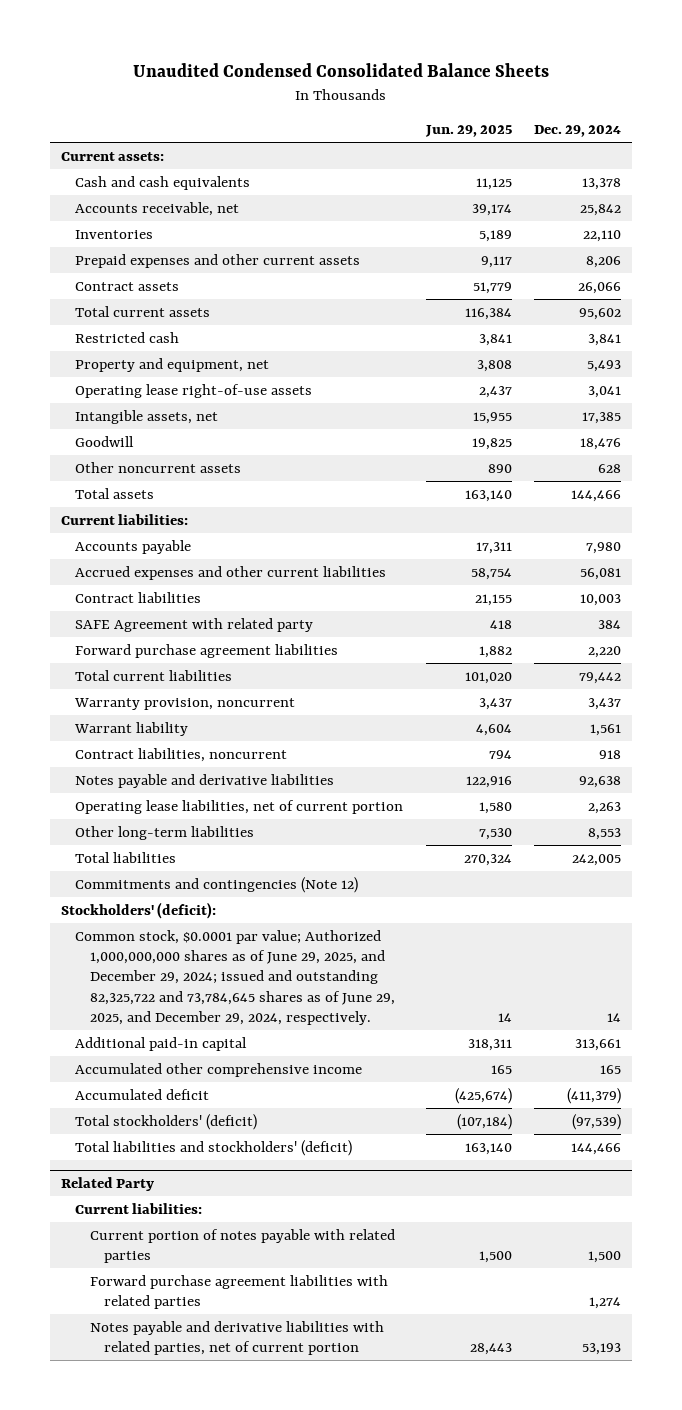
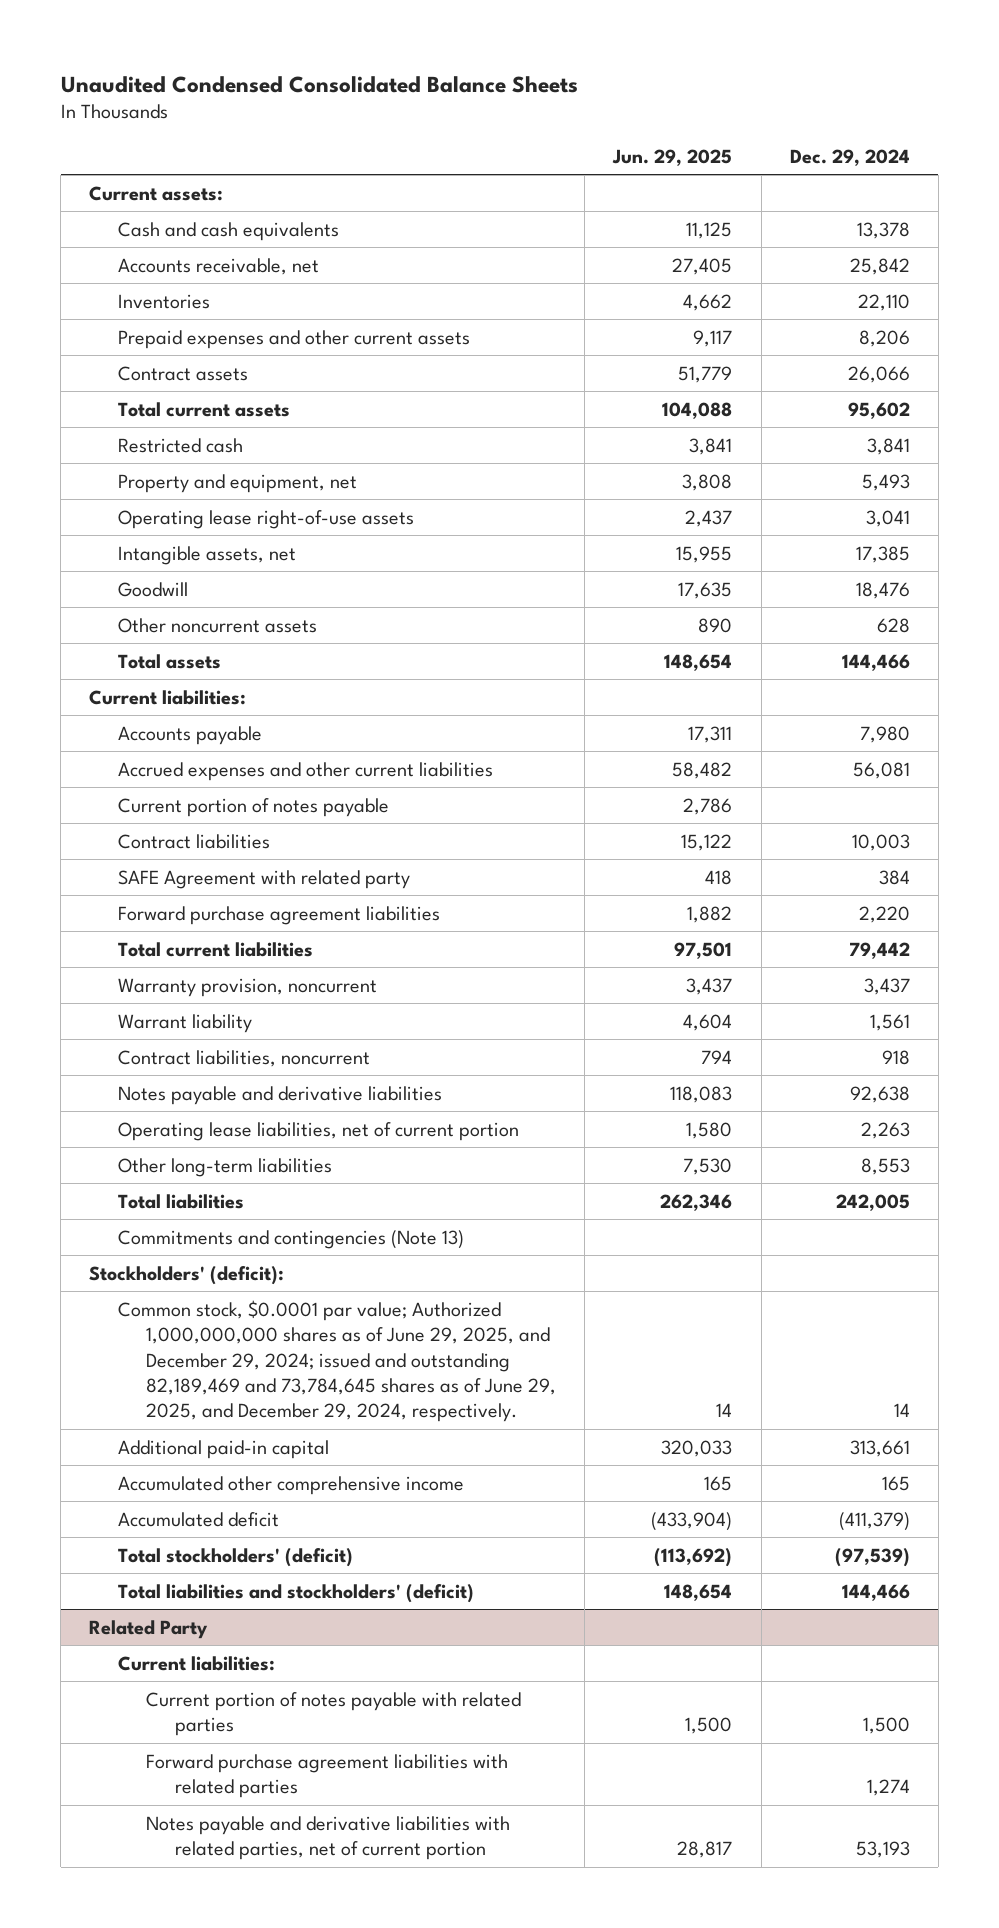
- Accounts receivable, net | 39,174 | 25,842
- Inventories | 5,189 | 22,110
+ Accounts receivable, net | 27,405 | 25,842
+ Inventories | 4,662 | 22,110
- Total current assets | 116,384 | 95,602
+ Total current assets | 104,088 | 95,602
- Goodwill | 19,825 | 18,476
+ Goodwill | 17,635 | 18,476
- Total assets | 163,140 | 144,466
+ Total assets | 148,654 | 144,466
- Accrued expenses and other current liabilities | 58,754 | 56,081
- Contract liabilities | 21,155 | 10,003
+ Accrued expenses and other current liabilities | 58,482 | 56,081
+ Current portion of notes payable | 2,786 |
+ Contract liabilities | 15,122 | 10,003
- Total current liabilities | 101,020 | 79,442
+ Total current liabilities | 97,501 | 79,442
- Notes payable and derivative liabilities | 122,916 | 92,638
+ Notes payable and derivative liabilities | 118,083 | 92,638
- Total liabilities | 270,324 | 242,005
- Commitments and contingencies (Note 12)
+ Total liabilities | 262,346 | 242,005
+ Commitments and contingencies (Note 13)
- Common stock, $0.0001 par value; Authorized 1,000,000,000 shares as of June 29, 2025, and December 29, 2024; issued and outstanding 82,325,722 and 73,784,645 shares as of June 29, 2025, and December 29, 2024, respectively. | 14 | 14
- Additional paid-in capital | 318,311 | 313,661
+ Common stock, $0.0001 par value; Authorized 1,000,000,000 shares as of June 29, 2025, and December 29, 2024; issued and outstanding 82,189,469 and 73,784,645 shares as of June 29, 2025, and December 29, 2024, respectively. | 14 | 14
+ Additional paid-in capital | 320,033 | 313,661
- Accumulated deficit | (425,674) | (411,379)
- Total stockholders' (deficit) | (107,184) | (97,539)
- Total liabilities and stockholders' (deficit) | 163,140 | 144,466
+ Accumulated deficit | (433,904) | (411,379)
+ Total stockholders' (deficit) | (113,692) | (97,539)
+ Total liabilities and stockholders' (deficit) | 148,654 | 144,466
@ Related Party
- Notes payable and derivative liabilities with related parties, net of current portion | 28,443 | 53,193
+ Notes payable and derivative liabilities with related parties, net of current portion | 28,817 | 53,193

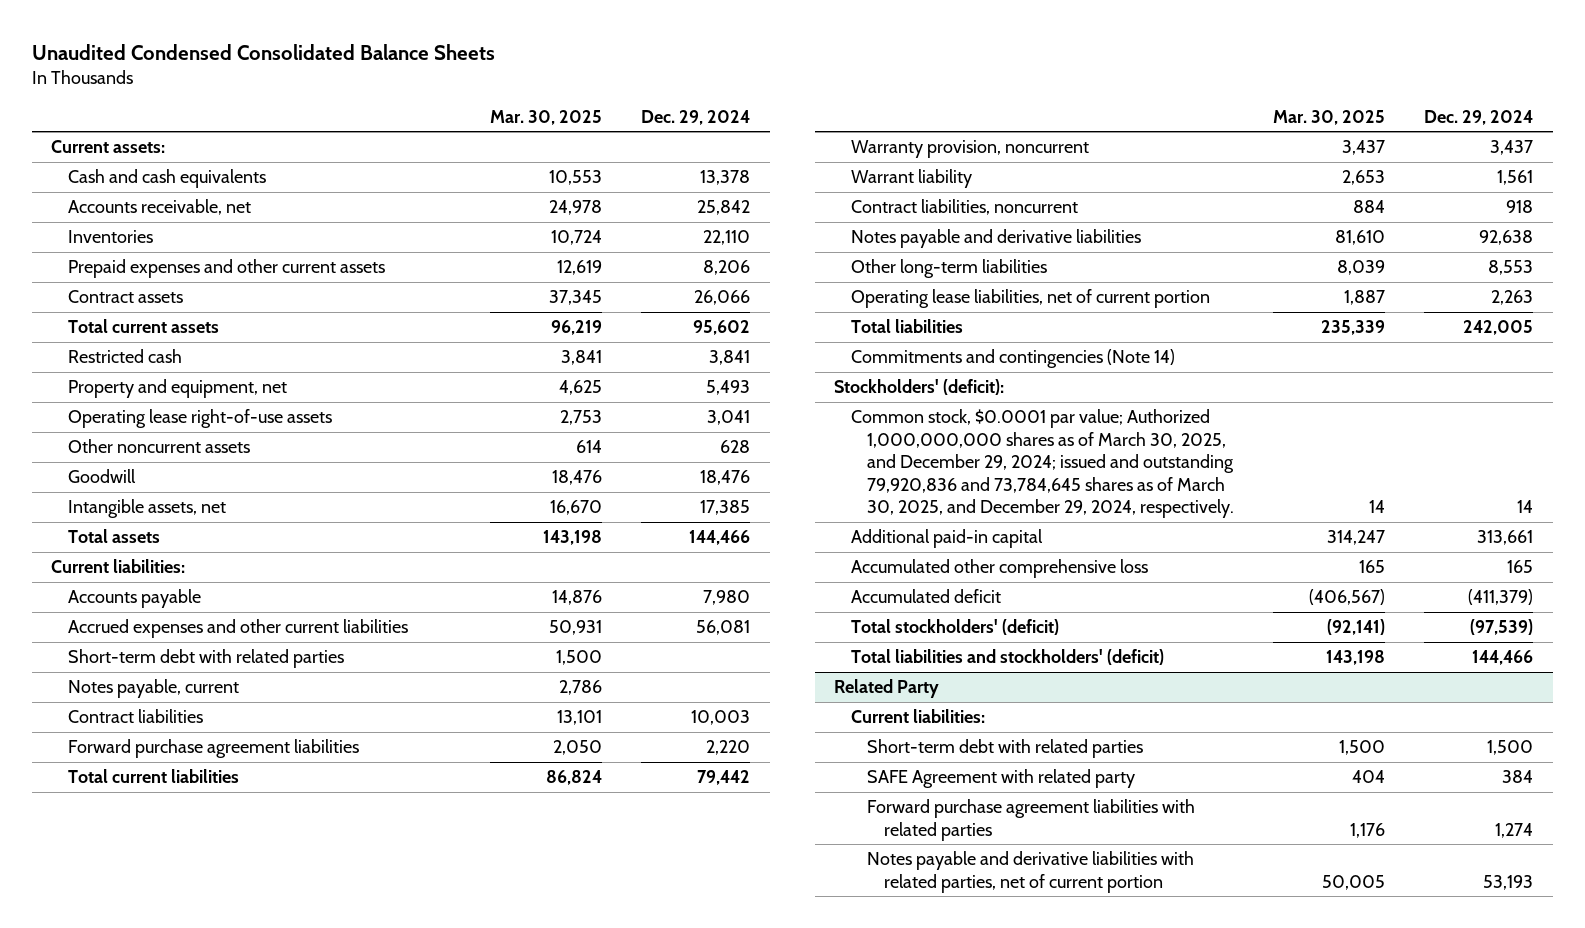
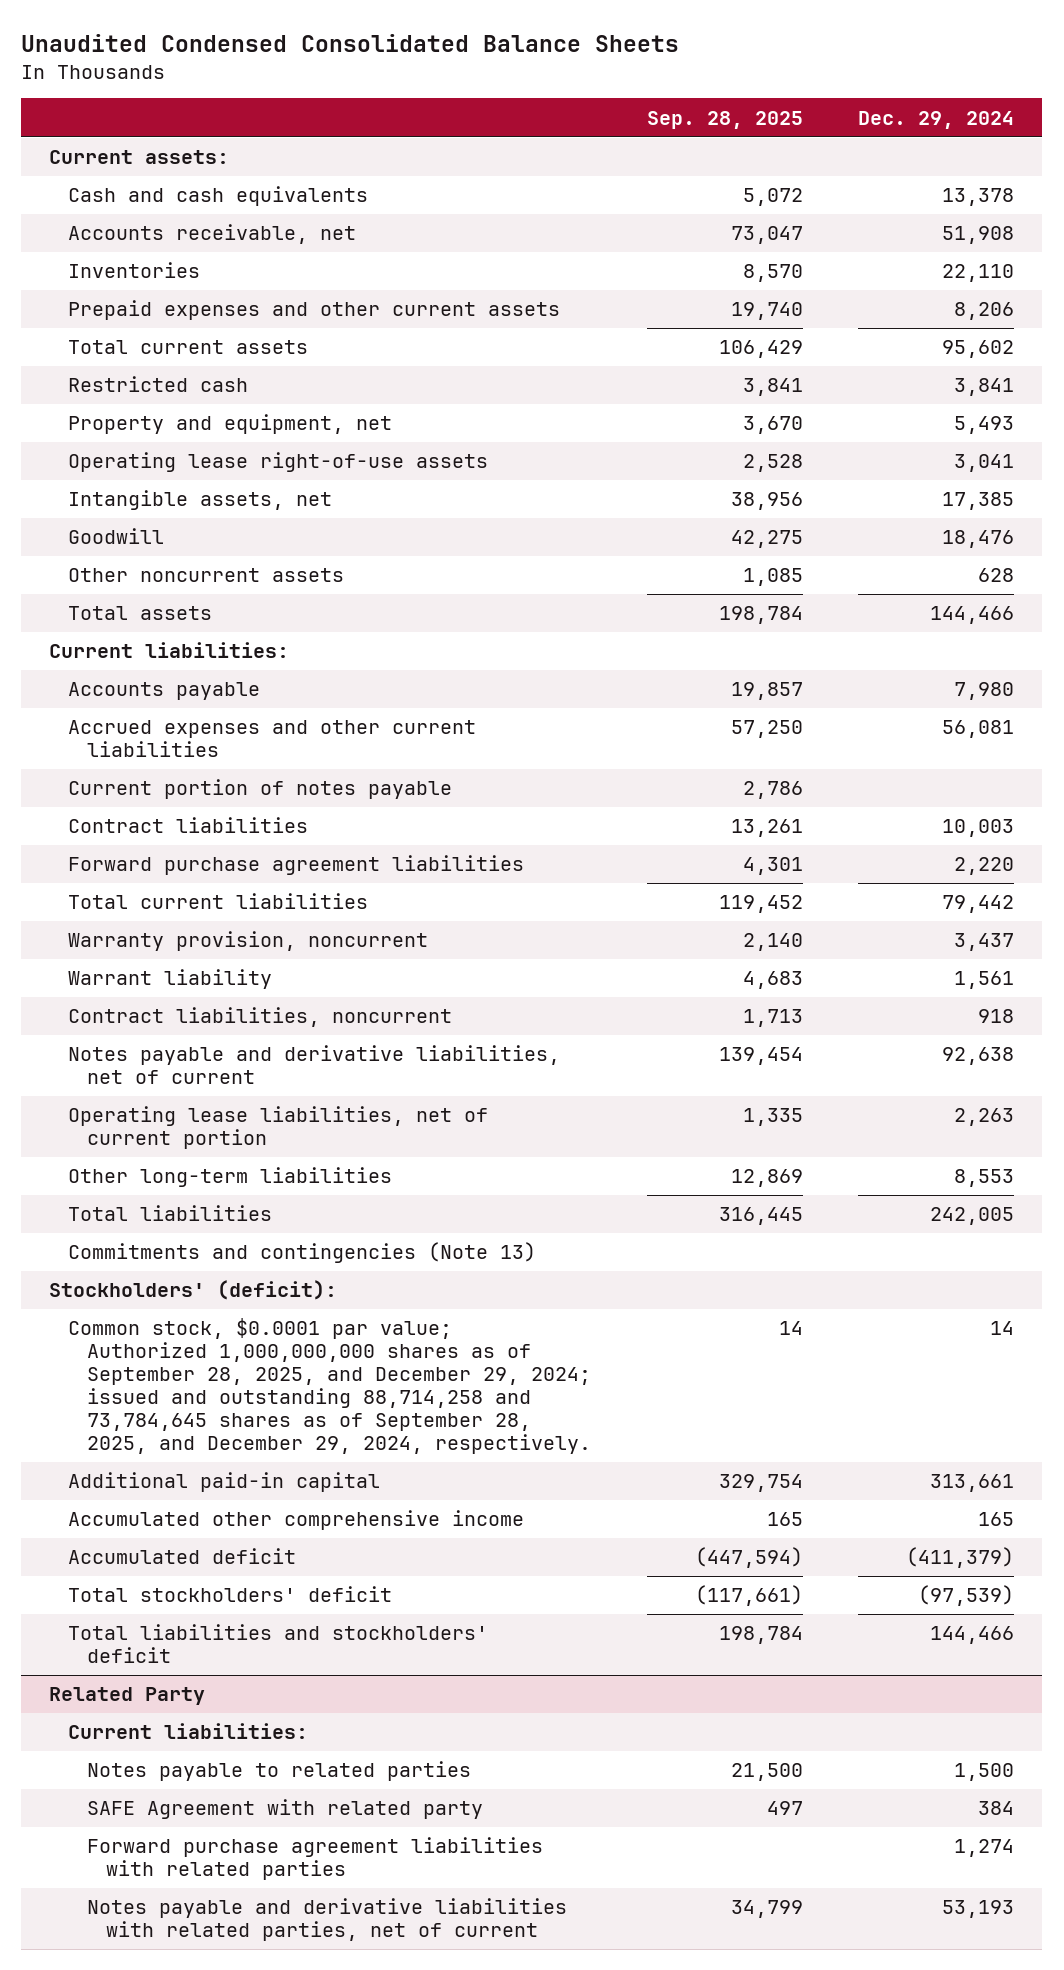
- | Mar. 30, 2025 | Dec. 29, 2024
+ | Sep. 28, 2025 | Dec. 29, 2024
- Accounts receivable, net | 24,978 | 25,842
+ Accounts receivable, net | 73,047 | 51,908
- Contract assets | 37,345 | 26,066
moved down: Goodwill | 42,275 | 18,476
moved down: Other noncurrent assets | 1,085 | 628
- Short-term debt with related parties | 1,500 |
- Notes payable, current | 2,786 |
+ Current portion of notes payable | 2,786 |
- Notes payable and derivative liabilities | 81,610 | 92,638
+ Notes payable and derivative liabilities, net of current | 139,454 | 92,638
moved down: Other long-term liabilities | 12,869 | 8,553
- Commitments and contingencies (Note 14)
+ Commitments and contingencies (Note 13)
- Common stock, $0.0001 par value; Authorized 1,000,000,000 shares as of March 30, 2025, and December 29, 2024; issued and outstanding 79,920,836 and 73,784,645 shares as of March 30, 2025, and December 29, 2024, respectively. | 14 | 14
+ Common stock, $0.0001 par value; Authorized 1,000,000,000 shares as of September 28, 2025, and December 29, 2024; issued and outstanding 88,714,258 and 73,784,645 shares as of September 28, 2025, and December 29, 2024, respectively. | 14 | 14
- Accumulated other comprehensive loss | 165 | 165
+ Accumulated other comprehensive income | 165 | 165
- Total stockholders' (deficit) | (92,141) | (97,539)
- Total liabilities and stockholders' (deficit) | 143,198 | 144,466
+ Total stockholders' deficit | (117,661) | (97,539)
+ Total liabilities and stockholders' deficit | 198,784 | 144,466
@ Related Party
- Short-term debt with related parties | 1,500 | 1,500
+ Notes payable to related parties | 21,500 | 1,500
- Notes payable and derivative liabilities with related parties, net of current portion | 50,005 | 53,193
+ Notes payable and derivative liabilities with related parties, net of current | 34,799 | 53,193

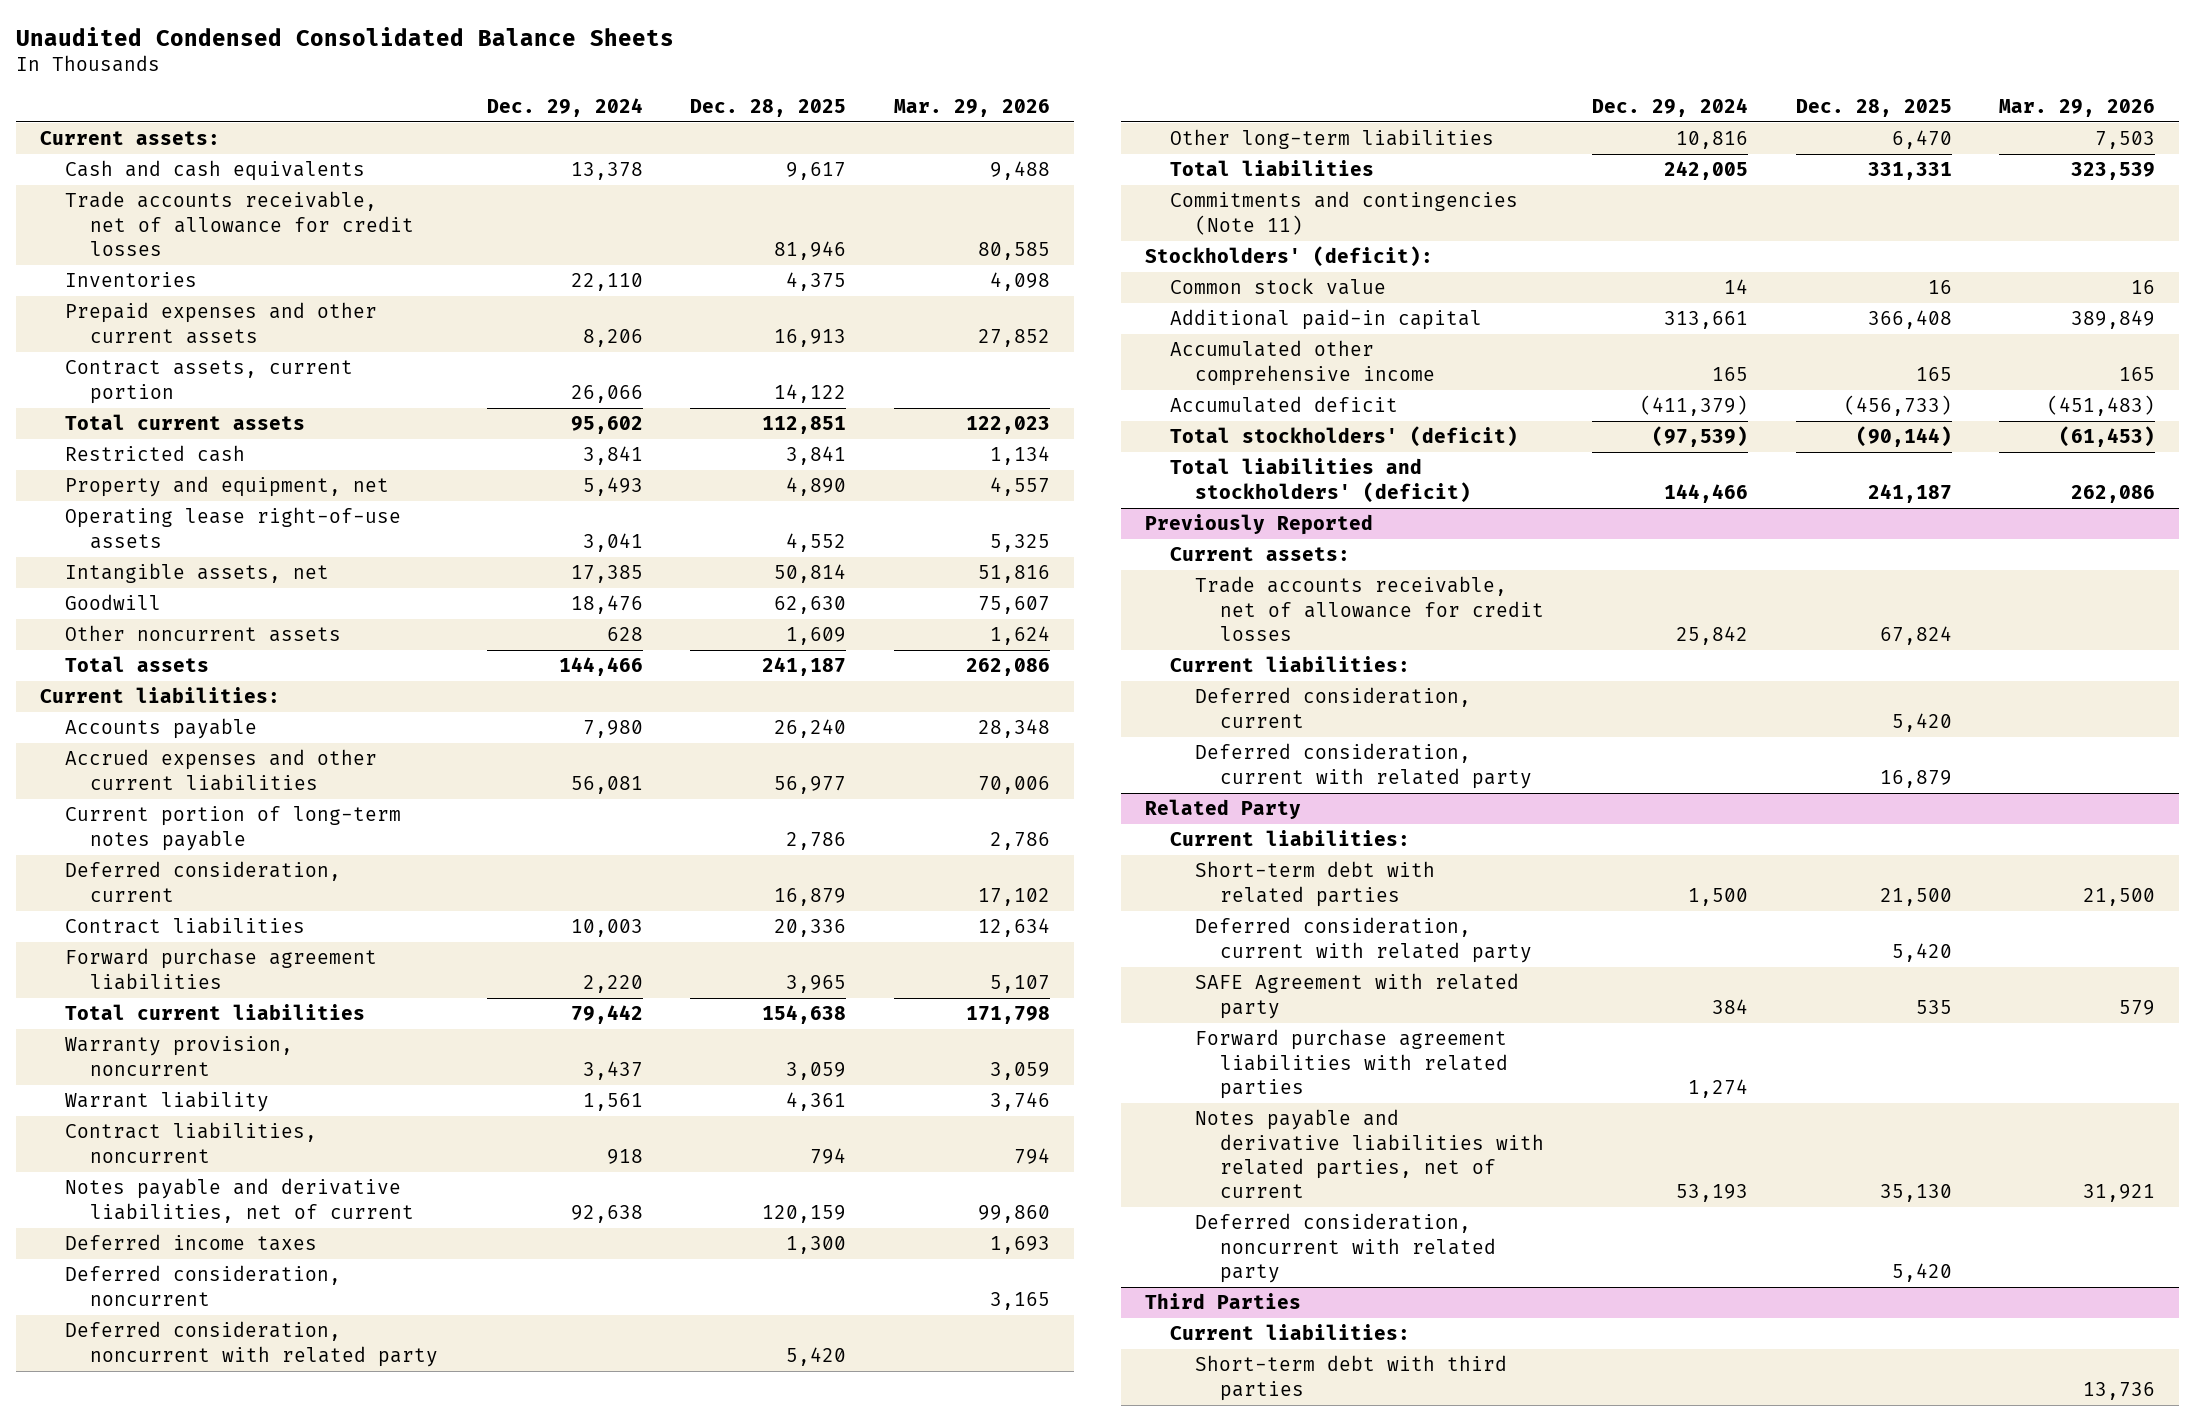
- | Sep. 28, 2025 | Dec. 29, 2024
+ | Dec. 29, 2024 | Dec. 28, 2025 | Mar. 29, 2026
- Accounts receivable, net | 73,047 | 51,908
+ Trade accounts receivable, net of allowance for credit losses | | 81,946 | 80,585
+ Contract assets, current portion | 26,066 | 14,122 |
- Current portion of notes payable | 2,786 |
+ Current portion of long-term notes payable | | 2,786 | 2,786
+ Deferred consideration, current | | 16,879 | 17,102
- Operating lease liabilities, net of current portion | 1,335 | 2,263
- Other long-term liabilities | 12,869 | 8,553
+ Deferred income taxes | | 1,300 | 1,693
+ Deferred consideration, noncurrent | | | 3,165
+ Deferred consideration, noncurrent with related party | | 5,420 |
+ Other long-term liabilities | 10,816 | 6,470 | 7,503
- Commitments and contingencies (Note 13)
+ Commitments and contingencies (Note 11)
- Common stock, $0.0001 par value; Authorized 1,000,000,000 shares as of September 28, 2025, and December 29, 2024; issued and outstanding 88,714,258 and 73,784,645 shares as of September 28, 2025, and December 29, 2024, respectively. | 14 | 14
+ Common stock value | 14 | 16 | 16
- Total stockholders' deficit | (117,661) | (97,539)
- Total liabilities and stockholders' deficit | 198,784 | 144,466
+ Total stockholders' (deficit) | (97,539) | (90,144) | (61,453)
+ Total liabilities and stockholders' (deficit) | 144,466 | 241,187 | 262,086
+ Previously Reported
+ Current assets:
+ Trade accounts receivable, net of allowance for credit losses | 25,842 | 67,824 |
+ Current liabilities:
+ Deferred consideration, current | | 5,420 |
+ Deferred consideration, current with related party | | 16,879 |
@ Related Party
- Notes payable to related parties | 21,500 | 1,500
+ Short-term debt with related parties | 1,500 | 21,500 | 21,500
+ Deferred consideration, current with related party | | 5,420 |
+ Deferred consideration, noncurrent with related party | | 5,420 |
+ Third Parties
+ Current liabilities:
+ Short-term debt with third parties | | | 13,736

